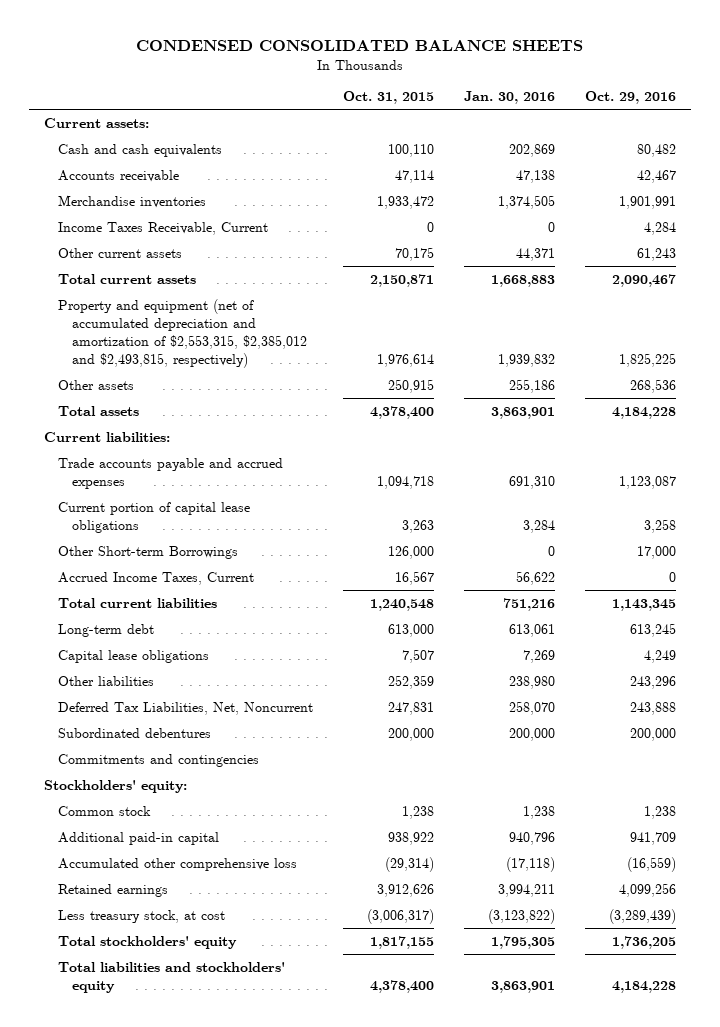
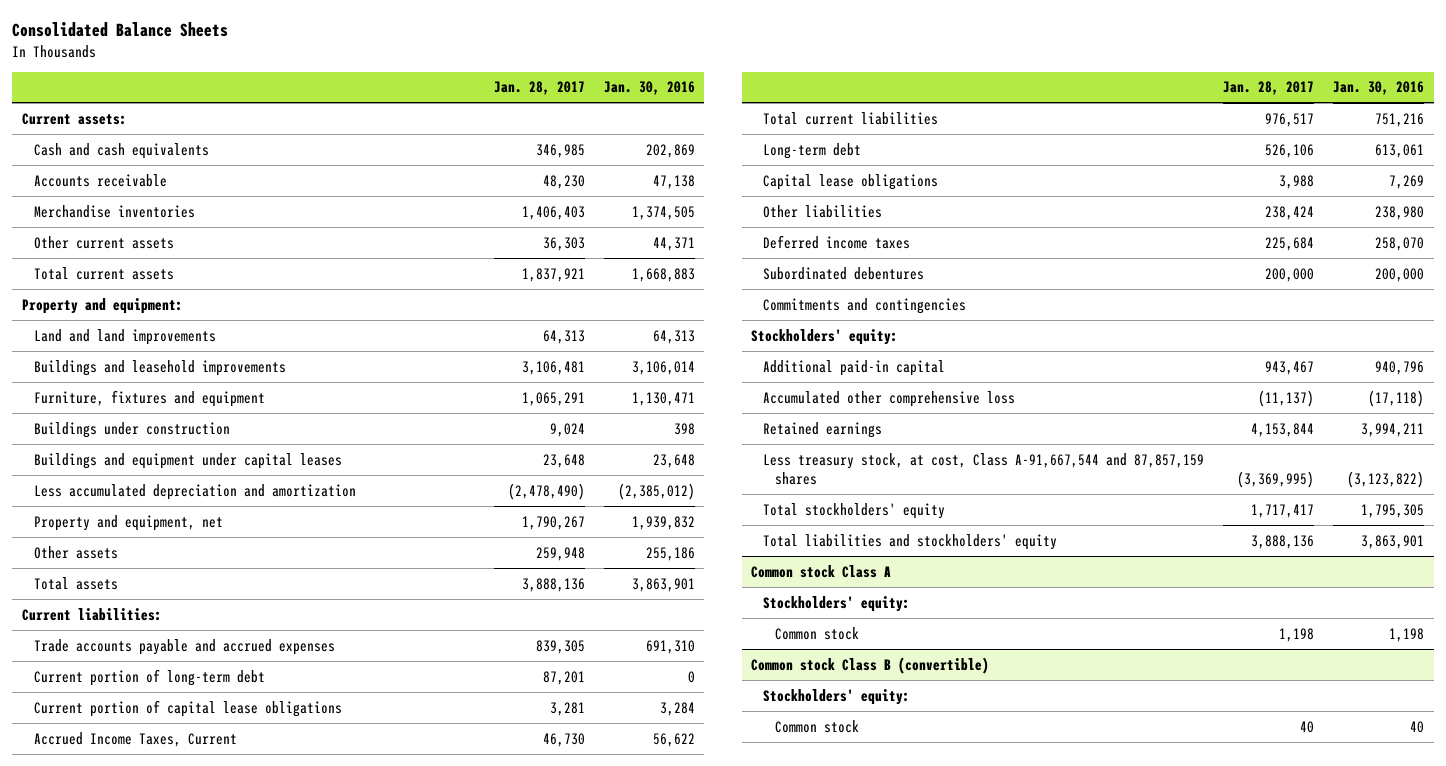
- CONDENSED CONSOLIDATED BALANCE SHEETS
+ Consolidated Balance Sheets
- | Oct. 31, 2015 | Jan. 30, 2016 | Oct. 29, 2016
+ | Jan. 28, 2017 | Jan. 30, 2016
- Income Taxes Receivable, Current | 0 | 0 | 4,284
- Property and equipment (net of accumulated depreciation and amortization of $2,553,315, $2,385,012 and $2,493,815, respectively) | 1,976,614 | 1,939,832 | 1,825,225
+ Property and equipment:
+ Land and land improvements | 64,313 | 64,313
+ Buildings and leasehold improvements | 3,106,481 | 3,106,014
+ Furniture, fixtures and equipment | 1,065,291 | 1,130,471
+ Buildings under construction | 9,024 | 398
+ Buildings and equipment under capital leases | 23,648 | 23,648
+ Less accumulated depreciation and amortization | (2,478,490) | (2,385,012)
+ Property and equipment, net | 1,790,267 | 1,939,832
+ Current portion of long-term debt | 87,201 | 0
- Other Short-term Borrowings | 126,000 | 0 | 17,000
- Deferred Tax Liabilities, Net, Noncurrent | 247,831 | 258,070 | 243,888
+ Deferred income taxes | 225,684 | 258,070
- Common stock | 1,238 | 1,238 | 1,238
- Less treasury stock, at cost | (3,006,317) | (3,123,822) | (3,289,439)
+ Less treasury stock, at cost, Class A-91,667,544 and 87,857,159 shares | (3,369,995) | (3,123,822)
+ Common stock Class A
+ Stockholders' equity:
+ Common stock | 1,198 | 1,198
+ Common stock Class B (convertible)
+ Stockholders' equity:
+ Common stock | 40 | 40

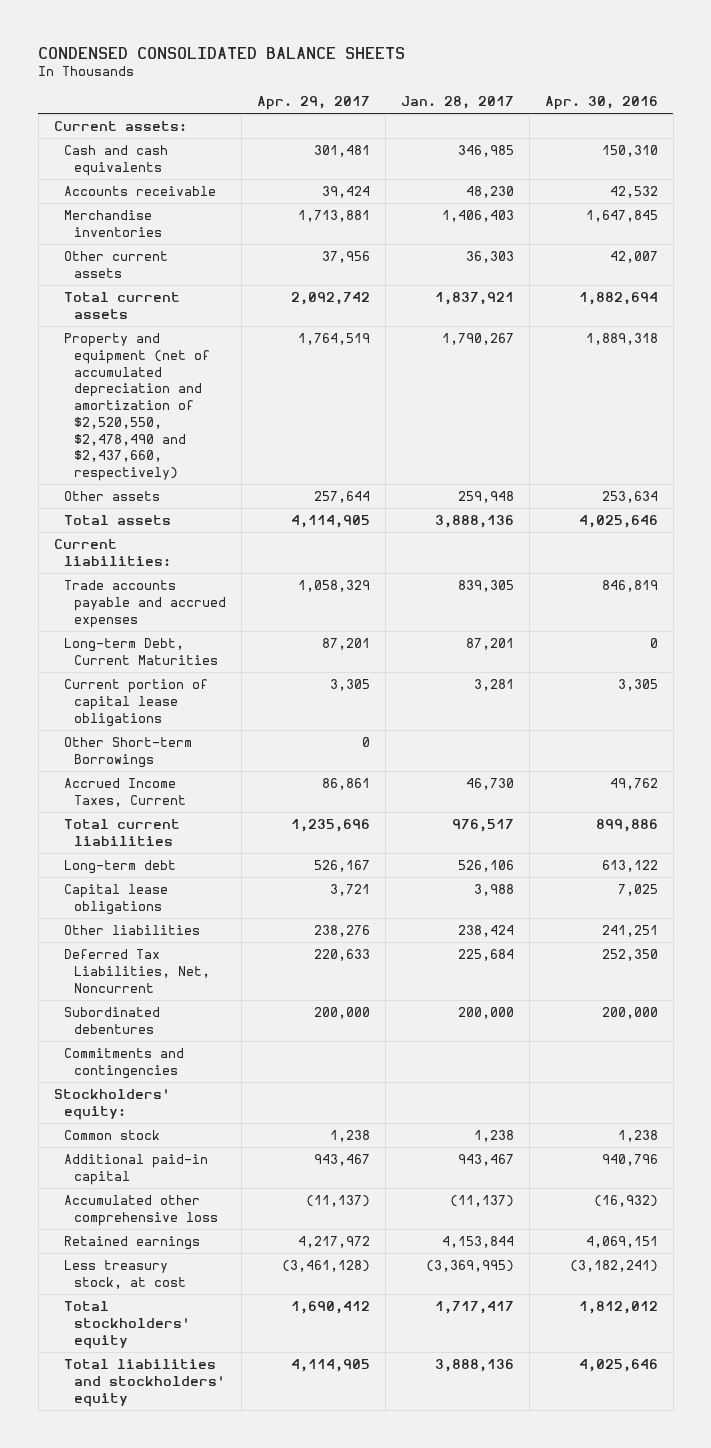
- Consolidated Balance Sheets
+ CONDENSED CONSOLIDATED BALANCE SHEETS
- | Jan. 28, 2017 | Jan. 30, 2016
+ | Apr. 29, 2017 | Jan. 28, 2017 | Apr. 30, 2016
- Property and equipment:
- Land and land improvements | 64,313 | 64,313
- Buildings and leasehold improvements | 3,106,481 | 3,106,014
- Furniture, fixtures and equipment | 1,065,291 | 1,130,471
- Buildings under construction | 9,024 | 398
- Buildings and equipment under capital leases | 23,648 | 23,648
- Less accumulated depreciation and amortization | (2,478,490) | (2,385,012)
- Property and equipment, net | 1,790,267 | 1,939,832
+ Property and equipment (net of accumulated depreciation and amortization of $2,520,550, $2,478,490 and $2,437,660, respectively) | 1,764,519 | 1,790,267 | 1,889,318
- Current portion of long-term debt | 87,201 | 0
+ Long-term Debt, Current Maturities | 87,201 | 87,201 | 0
+ Other Short-term Borrowings | 0 | |
- Deferred income taxes | 225,684 | 258,070
+ Deferred Tax Liabilities, Net, Noncurrent | 220,633 | 225,684 | 252,350
+ Common stock | 1,238 | 1,238 | 1,238
- Less treasury stock, at cost, Class A-91,667,544 and 87,857,159 shares | (3,369,995) | (3,123,822)
+ Less treasury stock, at cost | (3,461,128) | (3,369,995) | (3,182,241)
- Common stock Class A
- Stockholders' equity:
- Common stock | 1,198 | 1,198
- Common stock Class B (convertible)
- Stockholders' equity:
- Common stock | 40 | 40

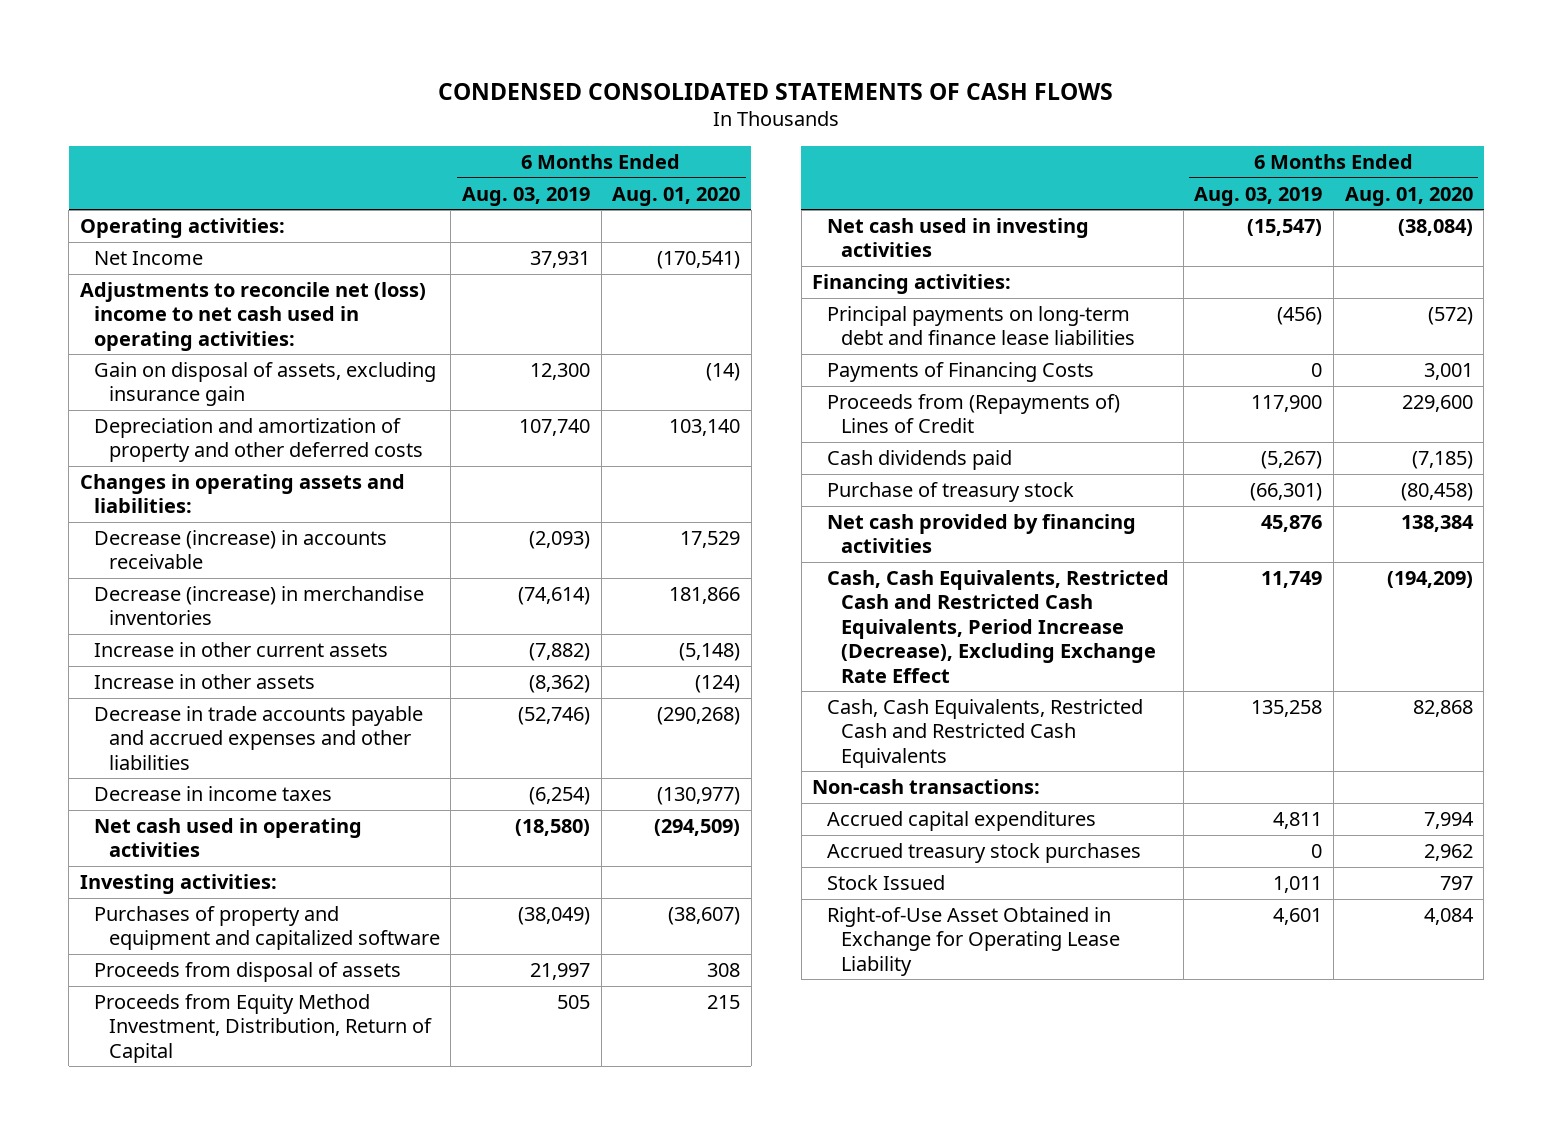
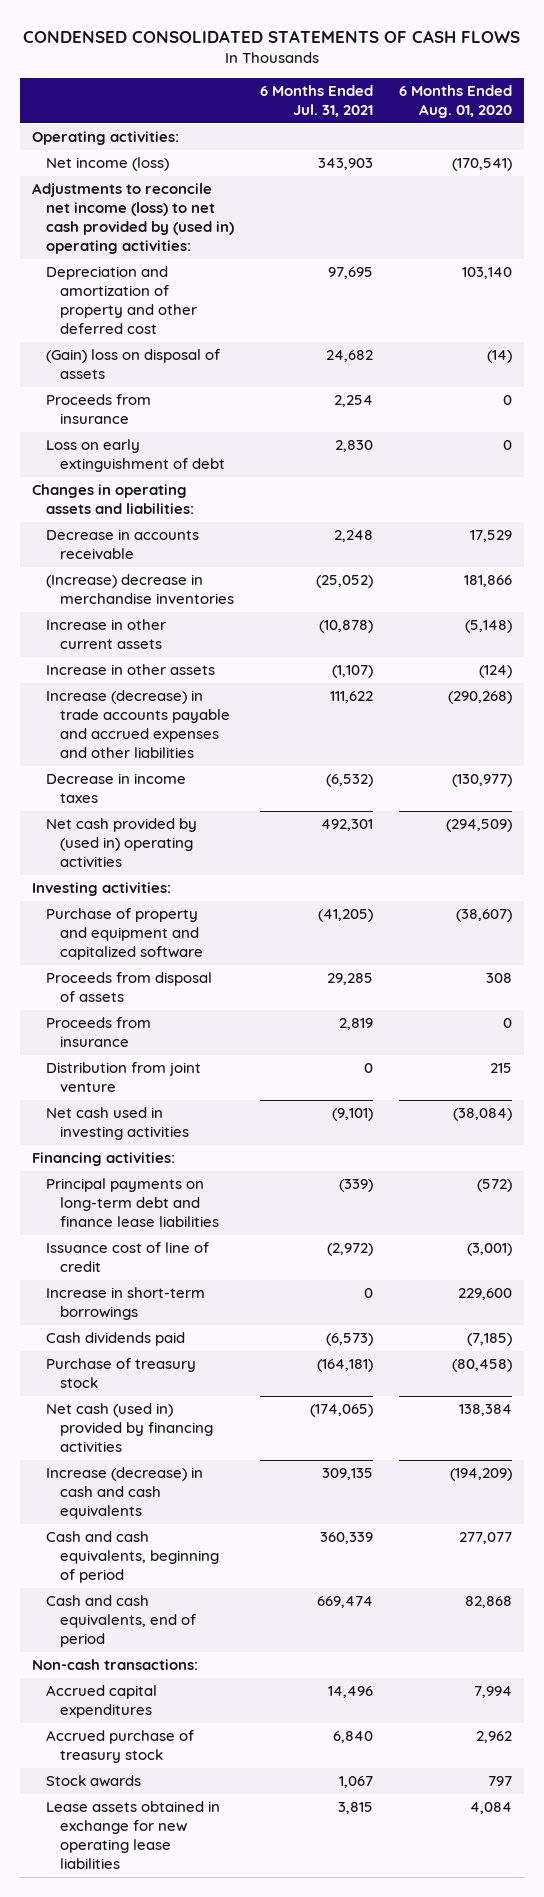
- | 6 Months Ended Aug. 03, 2019 | 6 Months Ended Aug. 01, 2020
+ | 6 Months Ended Jul. 31, 2021 | 6 Months Ended Aug. 01, 2020
- Net Income | 37,931 | (170,541)
- Adjustments to reconcile net (loss) income to net cash used in operating activities:
- Gain on disposal of assets, excluding insurance gain | 12,300 | (14)
- Depreciation and amortization of property and other deferred costs | 107,740 | 103,140
+ Net income (loss) | 343,903 | (170,541)
+ Adjustments to reconcile net income (loss) to net cash provided by (used in) operating activities:
+ Depreciation and amortization of property and other deferred cost | 97,695 | 103,140
+ (Gain) loss on disposal of assets | 24,682 | (14)
+ Proceeds from insurance | 2,254 | 0
+ Loss on early extinguishment of debt | 2,830 | 0
- Decrease (increase) in accounts receivable | (2,093) | 17,529
- Decrease (increase) in merchandise inventories | (74,614) | 181,866
+ Decrease in accounts receivable | 2,248 | 17,529
+ (Increase) decrease in merchandise inventories | (25,052) | 181,866
- Decrease in trade accounts payable and accrued expenses and other liabilities | (52,746) | (290,268)
+ Increase (decrease) in trade accounts payable and accrued expenses and other liabilities | 111,622 | (290,268)
- Net cash used in operating activities | (18,580) | (294,509)
+ Net cash provided by (used in) operating activities | 492,301 | (294,509)
- Purchases of property and equipment and capitalized software | (38,049) | (38,607)
+ Purchase of property and equipment and capitalized software | (41,205) | (38,607)
- Proceeds from Equity Method Investment, Distribution, Return of Capital | 505 | 215
+ Proceeds from insurance | 2,819 | 0
+ Distribution from joint venture | 0 | 215
- Payments of Financing Costs | 0 | 3,001
- Proceeds from (Repayments of) Lines of Credit | 117,900 | 229,600
+ Issuance cost of line of credit | (2,972) | (3,001)
+ Increase in short-term borrowings | 0 | 229,600
- Net cash provided by financing activities | 45,876 | 138,384
- Cash, Cash Equivalents, Restricted Cash and Restricted Cash Equivalents, Period Increase (Decrease), Excluding Exchange Rate Effect | 11,749 | (194,209)
- Cash, Cash Equivalents, Restricted Cash and Restricted Cash Equivalents | 135,258 | 82,868
+ Net cash (used in) provided by financing activities | (174,065) | 138,384
+ Increase (decrease) in cash and cash equivalents | 309,135 | (194,209)
+ Cash and cash equivalents, beginning of period | 360,339 | 277,077
+ Cash and cash equivalents, end of period | 669,474 | 82,868
- Accrued treasury stock purchases | 0 | 2,962
- Stock Issued | 1,011 | 797
- Right-of-Use Asset Obtained in Exchange for Operating Lease Liability | 4,601 | 4,084
+ Accrued purchase of treasury stock | 6,840 | 2,962
+ Stock awards | 1,067 | 797
+ Lease assets obtained in exchange for new operating lease liabilities | 3,815 | 4,084

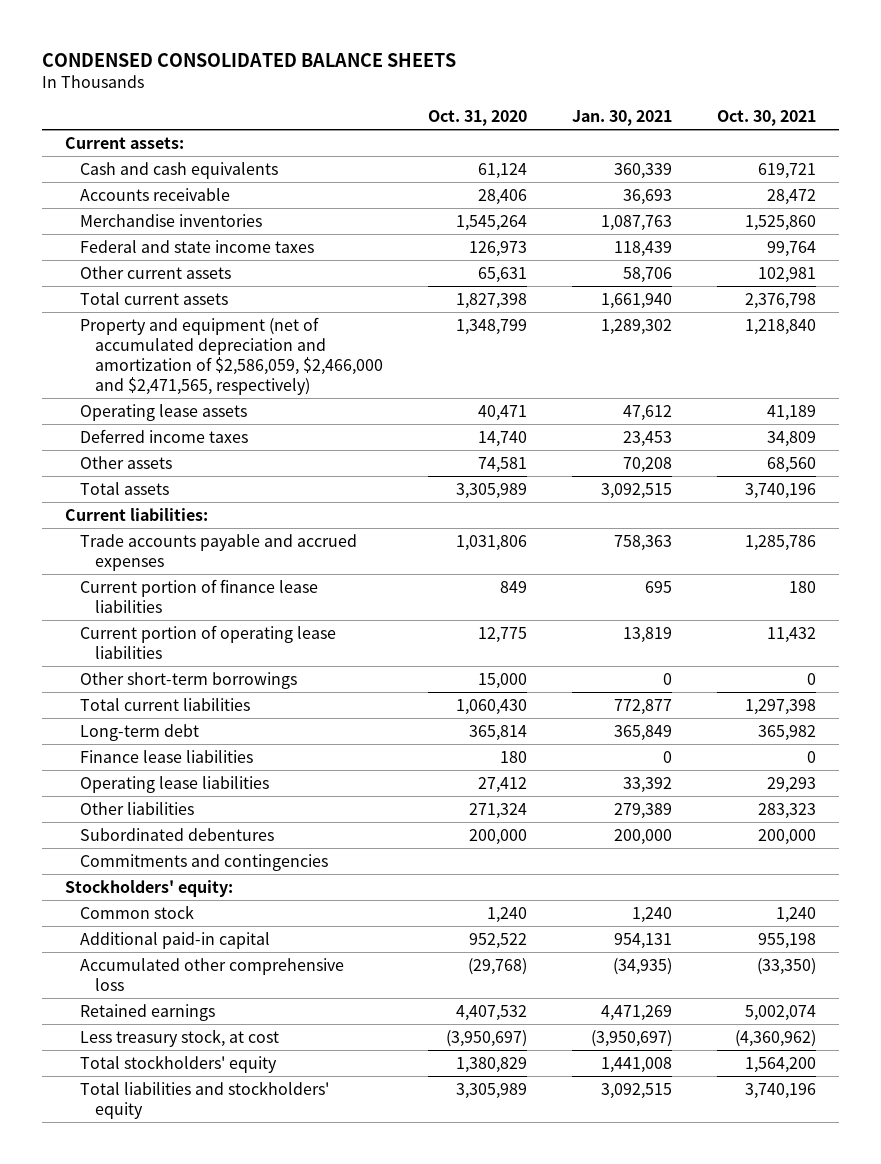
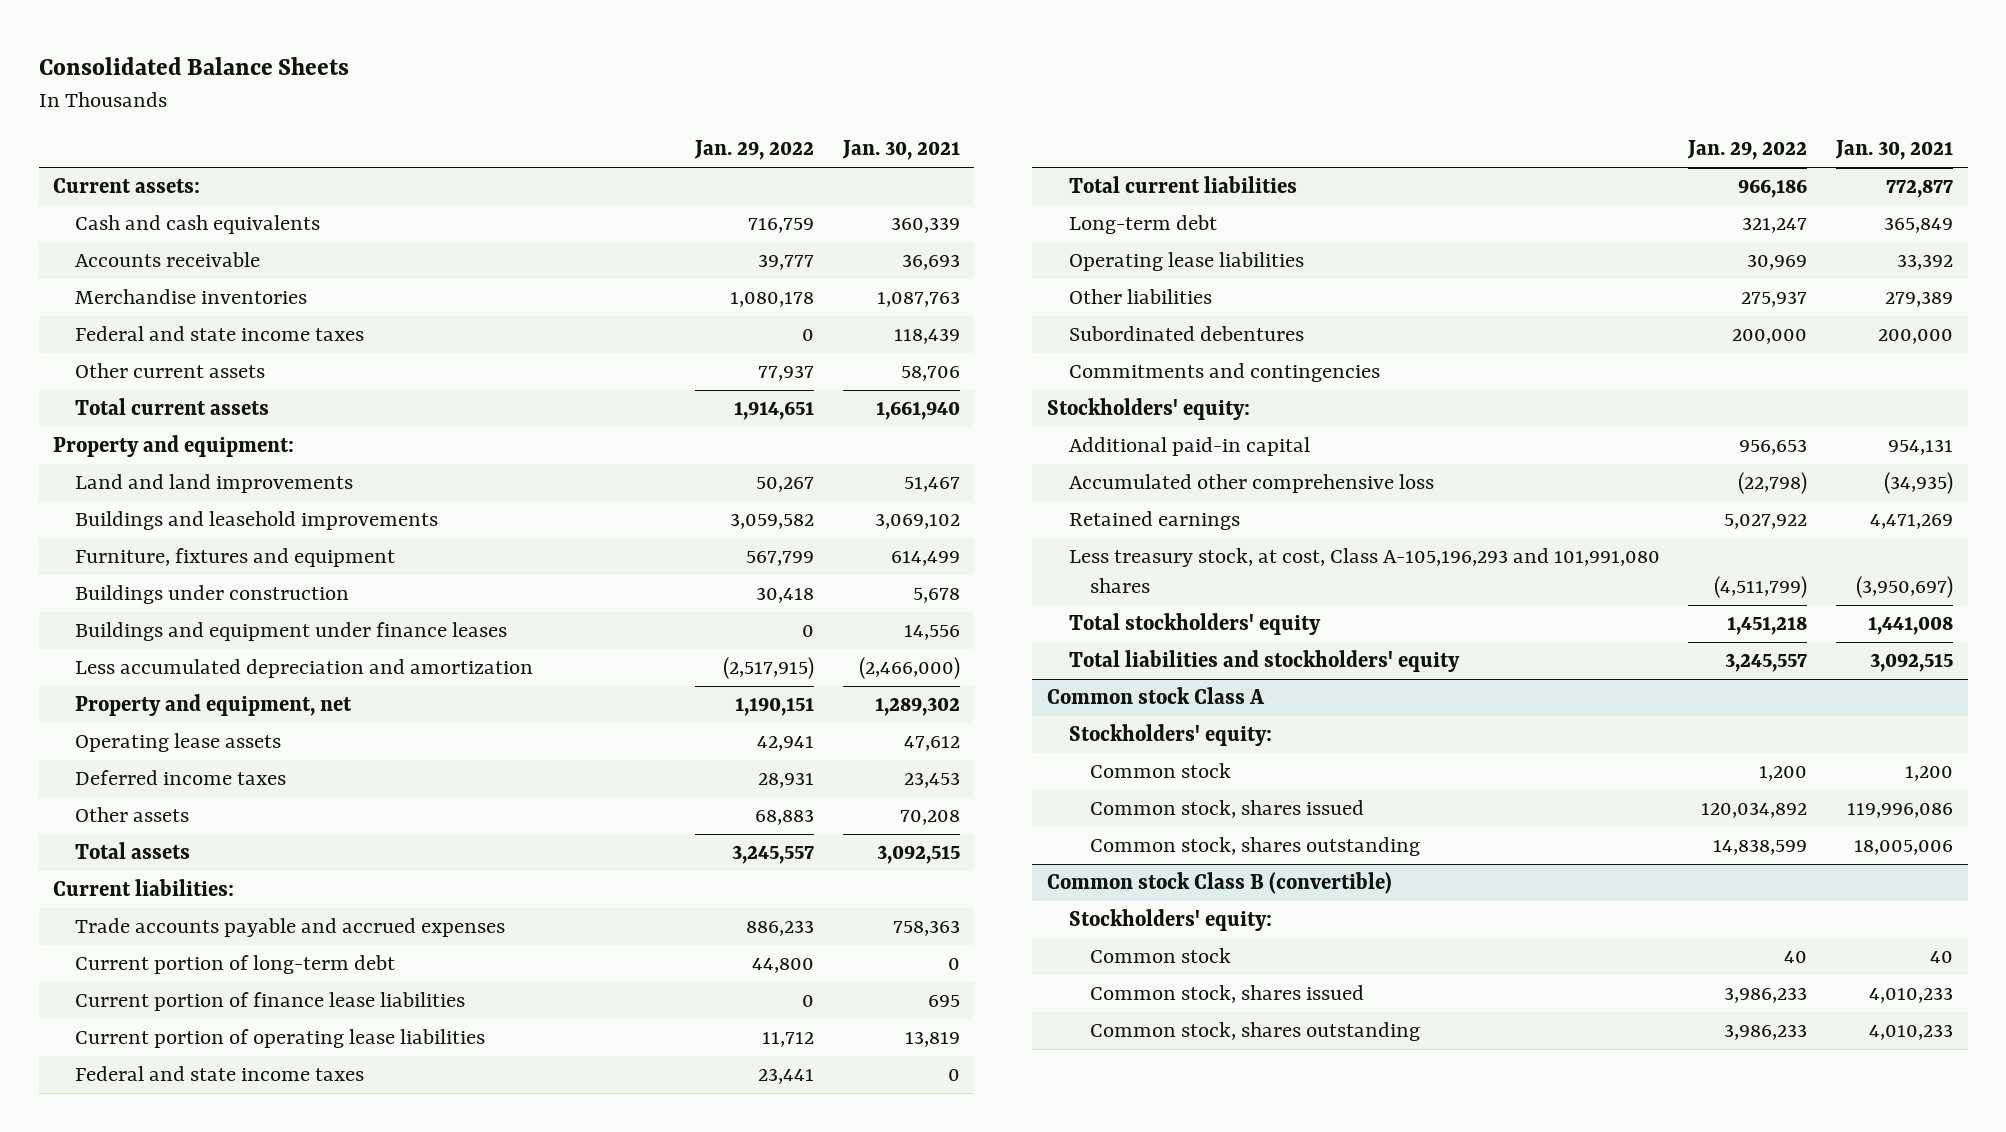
- CONDENSED CONSOLIDATED BALANCE SHEETS
+ Consolidated Balance Sheets
- | Oct. 31, 2020 | Jan. 30, 2021 | Oct. 30, 2021
+ | Jan. 29, 2022 | Jan. 30, 2021
- Property and equipment (net of accumulated depreciation and amortization of $2,586,059, $2,466,000 and $2,471,565, respectively) | 1,348,799 | 1,289,302 | 1,218,840
+ Property and equipment:
+ Land and land improvements | 50,267 | 51,467
+ Buildings and leasehold improvements | 3,059,582 | 3,069,102
+ Furniture, fixtures and equipment | 567,799 | 614,499
+ Buildings under construction | 30,418 | 5,678
+ Buildings and equipment under finance leases | 0 | 14,556
+ Less accumulated depreciation and amortization | (2,517,915) | (2,466,000)
+ Property and equipment, net | 1,190,151 | 1,289,302
+ Current portion of long-term debt | 44,800 | 0
- Other short-term borrowings | 15,000 | 0 | 0
+ Federal and state income taxes | 23,441 | 0
- Finance lease liabilities | 180 | 0 | 0
- Common stock | 1,240 | 1,240 | 1,240
- Less treasury stock, at cost | (3,950,697) | (3,950,697) | (4,360,962)
+ Less treasury stock, at cost, Class A-105,196,293 and 101,991,080 shares | (4,511,799) | (3,950,697)
+ Common stock Class A
+ Stockholders' equity:
+ Common stock | 1,200 | 1,200
+ Common stock, shares issued | 120,034,892 | 119,996,086
+ Common stock, shares outstanding | 14,838,599 | 18,005,006
+ Common stock Class B (convertible)
+ Stockholders' equity:
+ Common stock | 40 | 40
+ Common stock, shares issued | 3,986,233 | 4,010,233
+ Common stock, shares outstanding | 3,986,233 | 4,010,233

